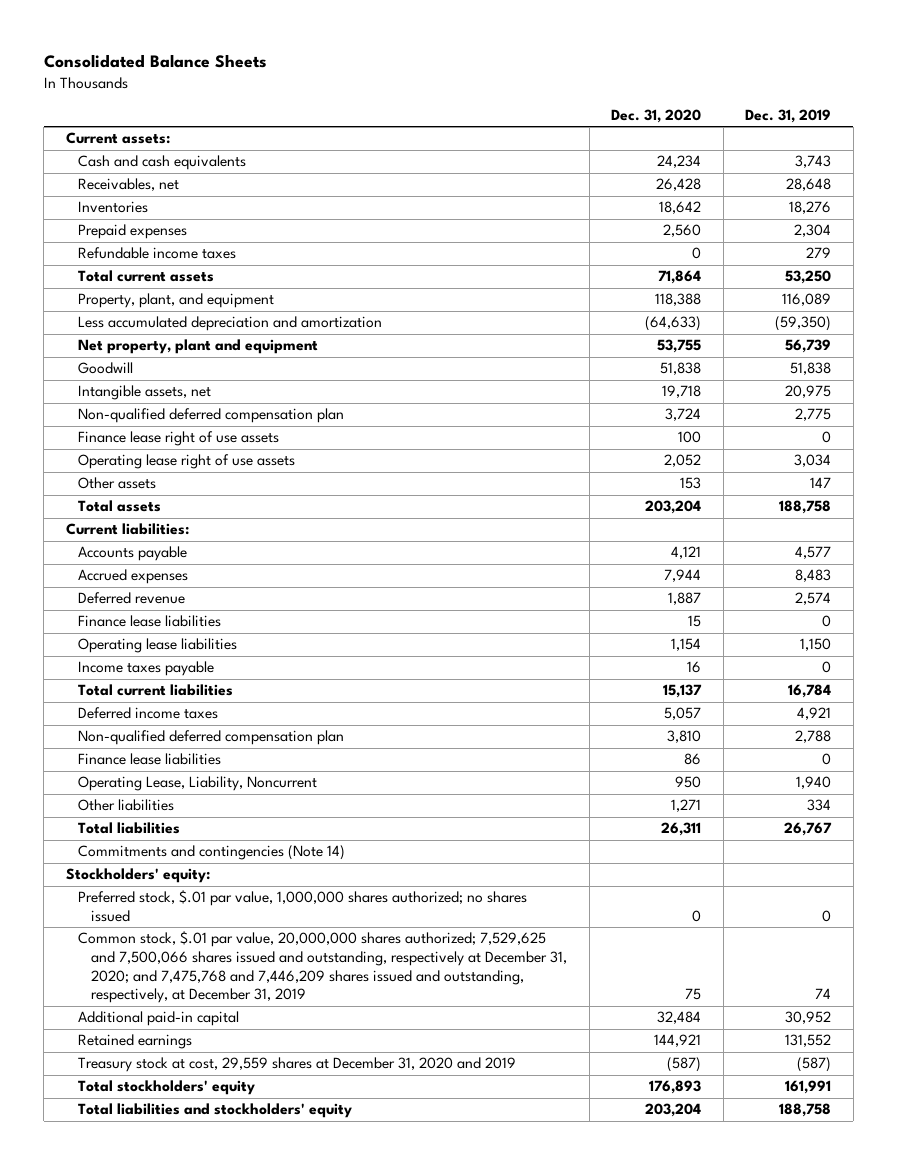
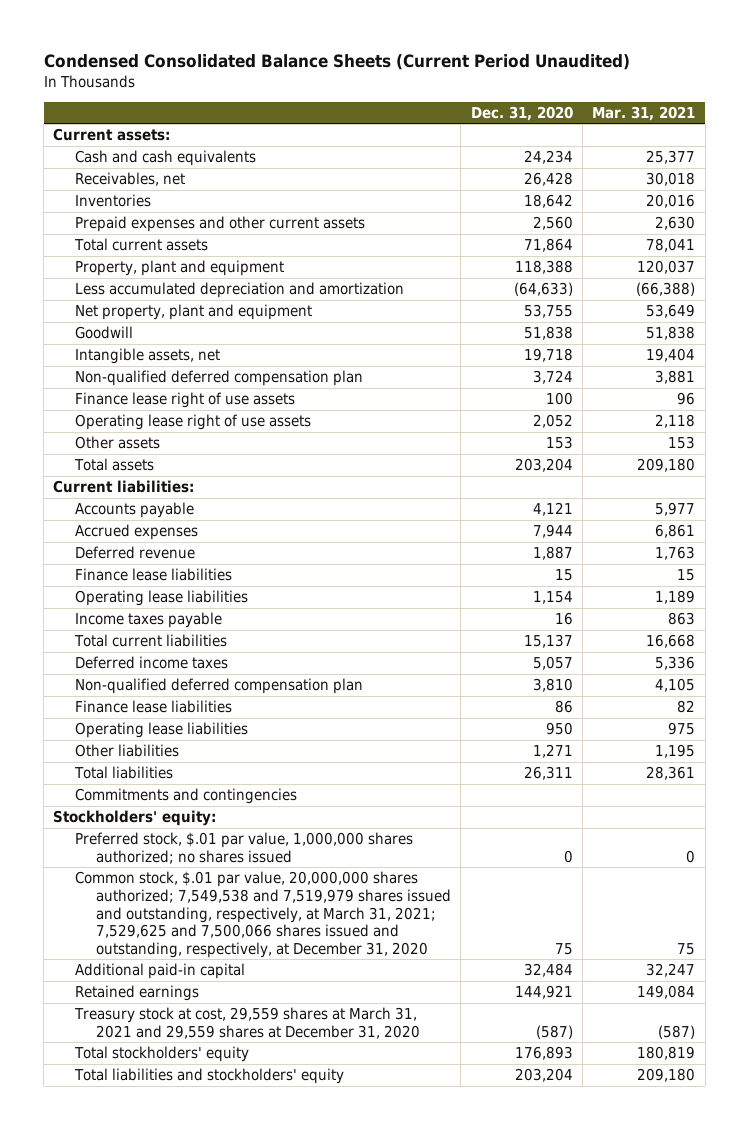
- Consolidated Balance Sheets
+ Condensed Consolidated Balance Sheets (Current Period Unaudited)
- | Dec. 31, 2020 | Dec. 31, 2019
+ | Dec. 31, 2020 | Mar. 31, 2021
- Prepaid expenses | 2,560 | 2,304
- Refundable income taxes | 0 | 279
+ Prepaid expenses and other current assets | 2,560 | 2,630
- Property, plant, and equipment | 118,388 | 116,089
+ Property, plant and equipment | 118,388 | 120,037
- Operating Lease, Liability, Noncurrent | 950 | 1,940
+ Operating lease liabilities | 950 | 975
- Commitments and contingencies (Note 14)
+ Commitments and contingencies
- Common stock, $.01 par value, 20,000,000 shares authorized; 7,529,625 and 7,500,066 shares issued and outstanding, respectively at December 31, 2020; and 7,475,768 and 7,446,209 shares issued and outstanding, respectively, at December 31, 2019 | 75 | 74
+ Common stock, $.01 par value, 20,000,000 shares authorized; 7,549,538 and 7,519,979 shares issued and outstanding, respectively, at March 31, 2021; 7,529,625 and 7,500,066 shares issued and outstanding, respectively, at December 31, 2020 | 75 | 75
- Treasury stock at cost, 29,559 shares at December 31, 2020 and 2019 | (587) | (587)
+ Treasury stock at cost, 29,559 shares at March 31, 2021 and 29,559 shares at December 31, 2020 | (587) | (587)

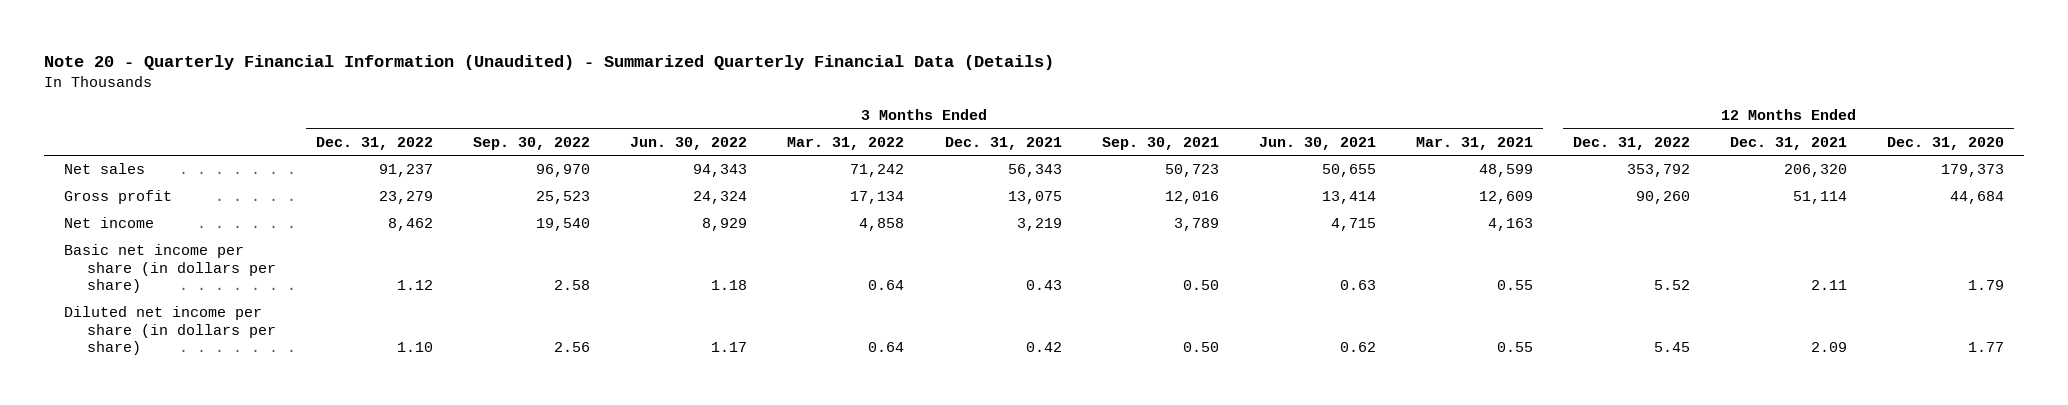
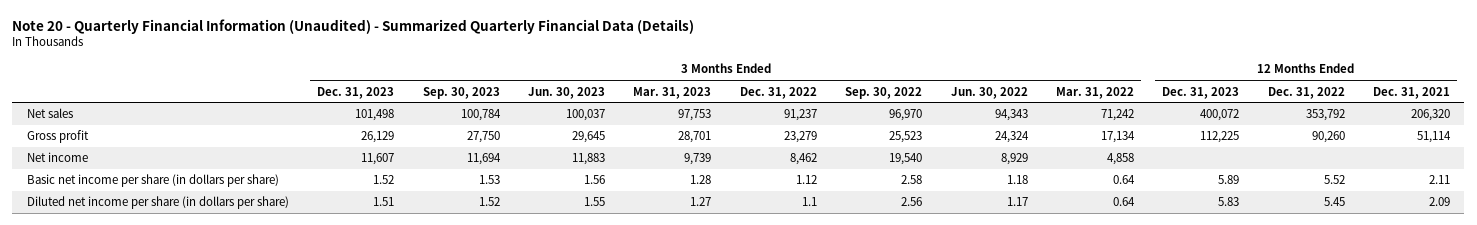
- | 3 Months Ended Dec. 31, 2022 | 3 Months Ended Sep. 30, 2022 | 3 Months Ended Jun. 30, 2022 | 3 Months Ended Mar. 31, 2022 | 3 Months Ended Dec. 31, 2021 | 3 Months Ended Sep. 30, 2021 | 3 Months Ended Jun. 30, 2021 | 3 Months Ended Mar. 31, 2021 | 12 Months Ended Dec. 31, 2022 | 12 Months Ended Dec. 31, 2021 | 12 Months Ended Dec. 31, 2020
+ | 3 Months Ended Dec. 31, 2023 | 3 Months Ended Sep. 30, 2023 | 3 Months Ended Jun. 30, 2023 | 3 Months Ended Mar. 31, 2023 | 3 Months Ended Dec. 31, 2022 | 3 Months Ended Sep. 30, 2022 | 3 Months Ended Jun. 30, 2022 | 3 Months Ended Mar. 31, 2022 | 12 Months Ended Dec. 31, 2023 | 12 Months Ended Dec. 31, 2022 | 12 Months Ended Dec. 31, 2021
- Diluted net income per share (in dollars per share) | 1.10 | 2.56 | 1.17 | 0.64 | 0.42 | 0.50 | 0.62 | 0.55 | 5.45 | 2.09 | 1.77
+ Diluted net income per share (in dollars per share) | 1.51 | 1.52 | 1.55 | 1.27 | 1.1 | 2.56 | 1.17 | 0.64 | 5.83 | 5.45 | 2.09

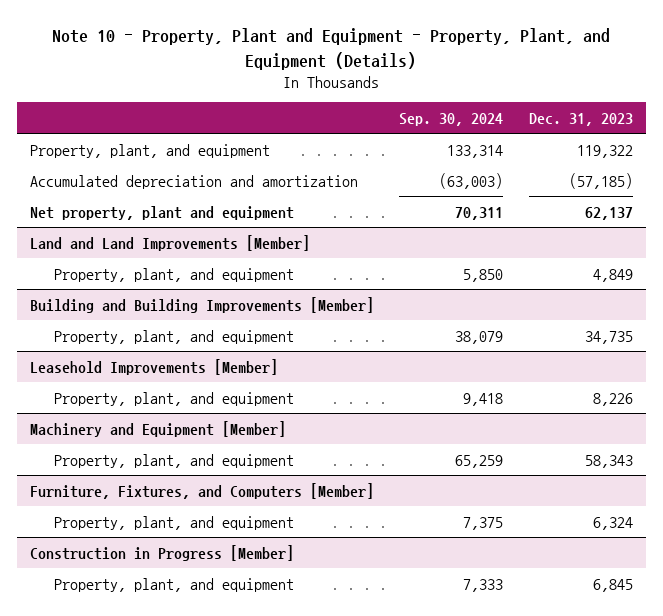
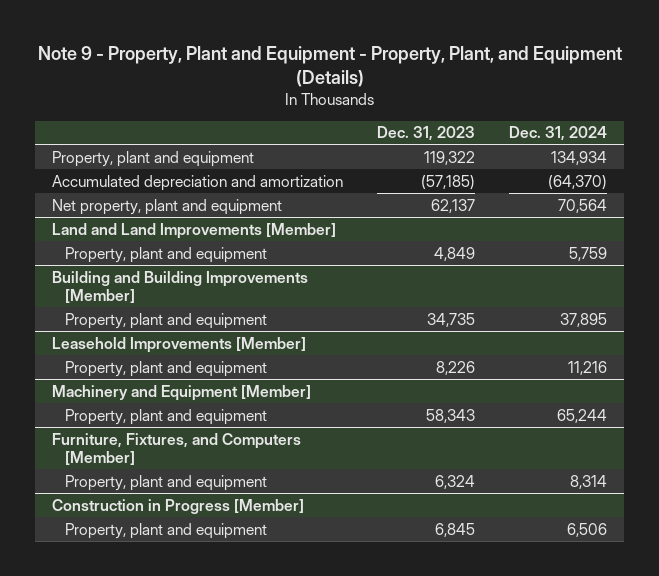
- Note 10 - Property, Plant and Equipment - Property, Plant, and Equipment (Details)
+ Note 9 - Property, Plant and Equipment - Property, Plant, and Equipment (Details)
- | Sep. 30, 2024 | Dec. 31, 2023
+ | Dec. 31, 2023 | Dec. 31, 2024
- Property, plant, and equipment | 133,314 | 119,322
+ Property, plant and equipment | 119,322 | 134,934
@ Land and Land Improvements [Member]
- Property, plant, and equipment | 5,850 | 4,849
+ Property, plant and equipment | 4,849 | 5,759
@ Building and Building Improvements [Member]
- Property, plant, and equipment | 38,079 | 34,735
+ Property, plant and equipment | 34,735 | 37,895
@ Leasehold Improvements [Member]
- Property, plant, and equipment | 9,418 | 8,226
+ Property, plant and equipment | 8,226 | 11,216
@ Machinery and Equipment [Member]
- Property, plant, and equipment | 65,259 | 58,343
+ Property, plant and equipment | 58,343 | 65,244
@ Furniture, Fixtures, and Computers [Member]
- Property, plant, and equipment | 7,375 | 6,324
+ Property, plant and equipment | 6,324 | 8,314
@ Construction in Progress [Member]
- Property, plant, and equipment | 7,333 | 6,845
+ Property, plant and equipment | 6,845 | 6,506

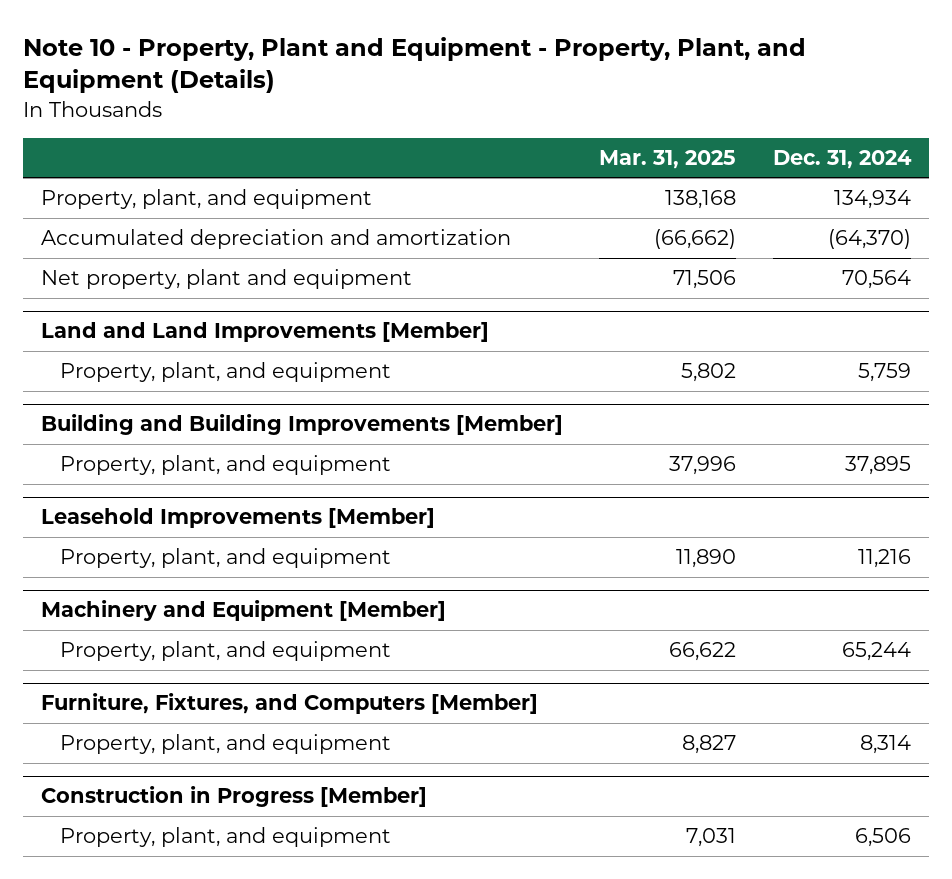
- Note 9 - Property, Plant and Equipment - Property, Plant, and Equipment (Details)
+ Note 10 - Property, Plant and Equipment - Property, Plant, and Equipment (Details)
- | Dec. 31, 2023 | Dec. 31, 2024
+ | Mar. 31, 2025 | Dec. 31, 2024
- Property, plant and equipment | 119,322 | 134,934
+ Property, plant, and equipment | 138,168 | 134,934
@ Land and Land Improvements [Member]
- Property, plant and equipment | 4,849 | 5,759
+ Property, plant, and equipment | 5,802 | 5,759
@ Building and Building Improvements [Member]
- Property, plant and equipment | 34,735 | 37,895
+ Property, plant, and equipment | 37,996 | 37,895
@ Leasehold Improvements [Member]
- Property, plant and equipment | 8,226 | 11,216
+ Property, plant, and equipment | 11,890 | 11,216
@ Machinery and Equipment [Member]
- Property, plant and equipment | 58,343 | 65,244
+ Property, plant, and equipment | 66,622 | 65,244
@ Furniture, Fixtures, and Computers [Member]
- Property, plant and equipment | 6,324 | 8,314
+ Property, plant, and equipment | 8,827 | 8,314
@ Construction in Progress [Member]
- Property, plant and equipment | 6,845 | 6,506
+ Property, plant, and equipment | 7,031 | 6,506

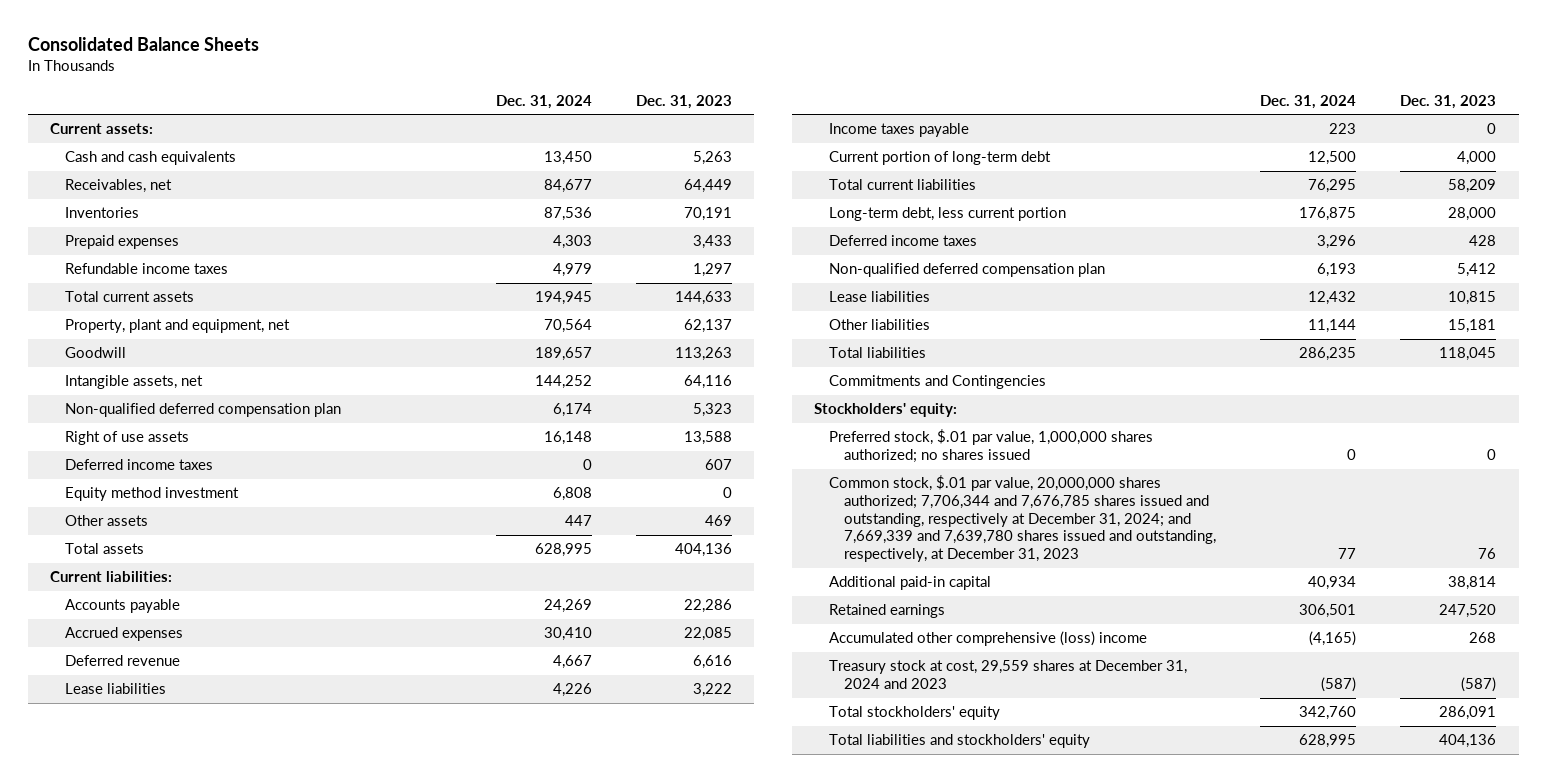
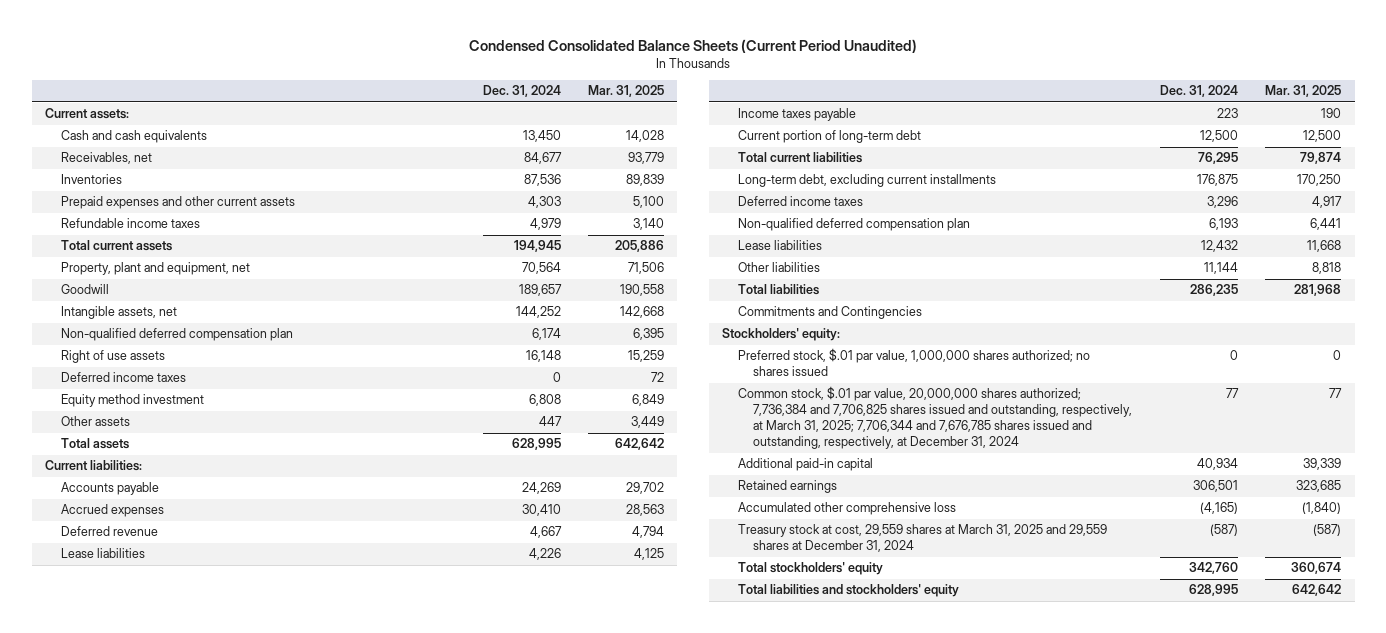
- Consolidated Balance Sheets
+ Condensed Consolidated Balance Sheets (Current Period Unaudited)
- | Dec. 31, 2024 | Dec. 31, 2023
+ | Dec. 31, 2024 | Mar. 31, 2025
- Prepaid expenses | 4,303 | 3,433
+ Prepaid expenses and other current assets | 4,303 | 5,100
- Long-term debt, less current portion | 176,875 | 28,000
+ Long-term debt, excluding current installments | 176,875 | 170,250
- Common stock, $.01 par value, 20,000,000 shares authorized; 7,706,344 and 7,676,785 shares issued and outstanding, respectively at December 31, 2024; and 7,669,339 and 7,639,780 shares issued and outstanding, respectively, at December 31, 2023 | 77 | 76
+ Common stock, $.01 par value, 20,000,000 shares authorized; 7,736,384 and 7,706,825 shares issued and outstanding, respectively, at March 31, 2025; 7,706,344 and 7,676,785 shares issued and outstanding, respectively, at December 31, 2024 | 77 | 77
- Accumulated other comprehensive (loss) income | (4,165) | 268
- Treasury stock at cost, 29,559 shares at December 31, 2024 and 2023 | (587) | (587)
+ Accumulated other comprehensive loss | (4,165) | (1,840)
+ Treasury stock at cost, 29,559 shares at March 31, 2025 and 29,559 shares at December 31, 2024 | (587) | (587)

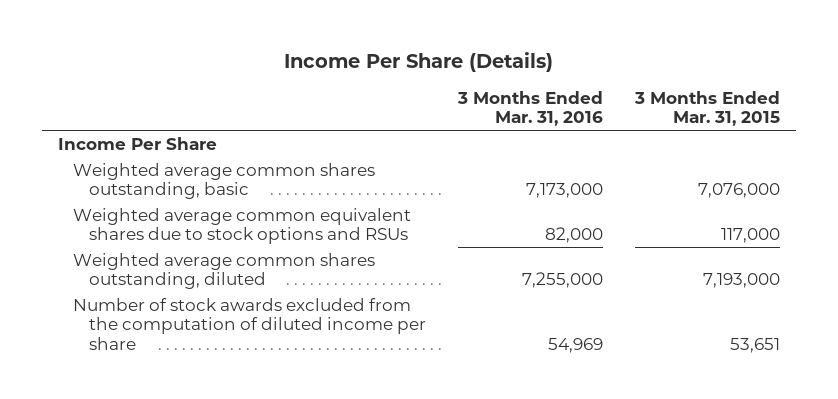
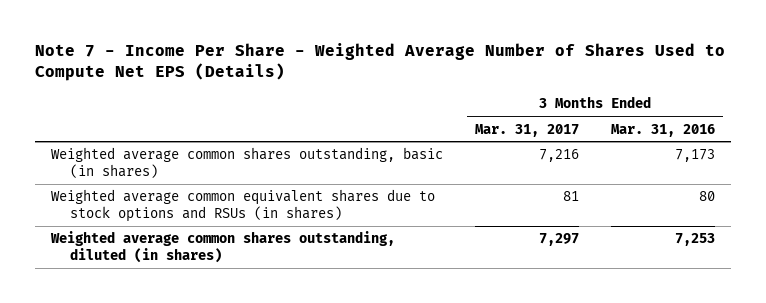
- Income Per Share (Details)
+ Note 7 - Income Per Share - Weighted Average Number of Shares Used to Compute Net EPS (Details)
- | 3 Months Ended Mar. 31, 2016 | 3 Months Ended Mar. 31, 2015
+ | 3 Months Ended Mar. 31, 2017 | 3 Months Ended Mar. 31, 2016
- Income Per Share
- Weighted average common shares outstanding, basic | 7,173,000 | 7,076,000
- Weighted average common equivalent shares due to stock options and RSUs | 82,000 | 117,000
- Weighted average common shares outstanding, diluted | 7,255,000 | 7,193,000
- Number of stock awards excluded from the computation of diluted income per share | 54,969 | 53,651
+ Weighted average common shares outstanding, basic (in shares) | 7,216 | 7,173
+ Weighted average common equivalent shares due to stock options and RSUs (in shares) | 81 | 80
+ Weighted average common shares outstanding, diluted (in shares) | 7,297 | 7,253

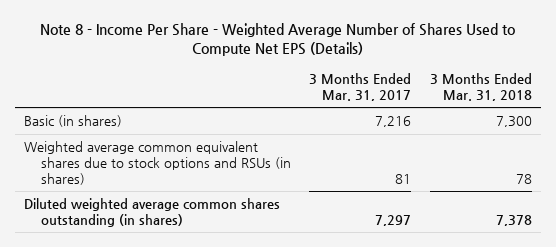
- Note 7 - Income Per Share - Weighted Average Number of Shares Used to Compute Net EPS (Details)
+ Note 8 - Income Per Share - Weighted Average Number of Shares Used to Compute Net EPS (Details)
- | 3 Months Ended Mar. 31, 2017 | 3 Months Ended Mar. 31, 2016
+ | 3 Months Ended Mar. 31, 2017 | 3 Months Ended Mar. 31, 2018
- Weighted average common shares outstanding, basic (in shares) | 7,216 | 7,173
+ Basic (in shares) | 7,216 | 7,300
- Weighted average common shares outstanding, diluted (in shares) | 7,297 | 7,253
+ Diluted weighted average common shares outstanding (in shares) | 7,297 | 7,378

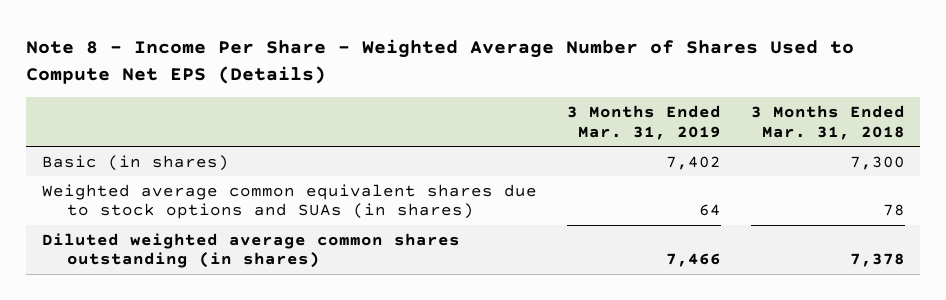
- | 3 Months Ended Mar. 31, 2017 | 3 Months Ended Mar. 31, 2018
+ | 3 Months Ended Mar. 31, 2019 | 3 Months Ended Mar. 31, 2018
- Weighted average common equivalent shares due to stock options and RSUs (in shares) | 81 | 78
+ Weighted average common equivalent shares due to stock options and SUAs (in shares) | 64 | 78

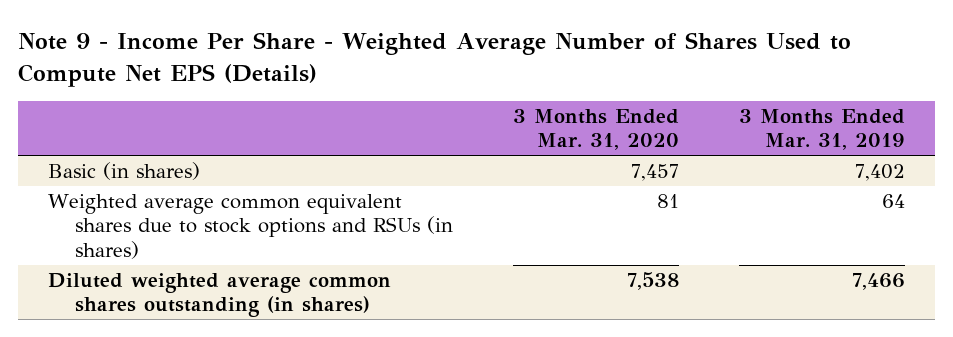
- Note 8 - Income Per Share - Weighted Average Number of Shares Used to Compute Net EPS (Details)
+ Note 9 - Income Per Share - Weighted Average Number of Shares Used to Compute Net EPS (Details)
- | 3 Months Ended Mar. 31, 2019 | 3 Months Ended Mar. 31, 2018
+ | 3 Months Ended Mar. 31, 2020 | 3 Months Ended Mar. 31, 2019
- Weighted average common equivalent shares due to stock options and SUAs (in shares) | 64 | 78
+ Weighted average common equivalent shares due to stock options and RSUs (in shares) | 81 | 64

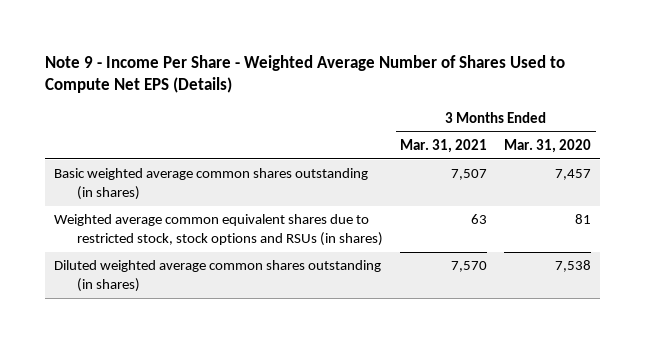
- | 3 Months Ended Mar. 31, 2020 | 3 Months Ended Mar. 31, 2019
+ | 3 Months Ended Mar. 31, 2021 | 3 Months Ended Mar. 31, 2020
- Basic (in shares) | 7,457 | 7,402
- Weighted average common equivalent shares due to stock options and RSUs (in shares) | 81 | 64
+ Basic weighted average common shares outstanding (in shares) | 7,507 | 7,457
+ Weighted average common equivalent shares due to restricted stock, stock options and RSUs (in shares) | 63 | 81

